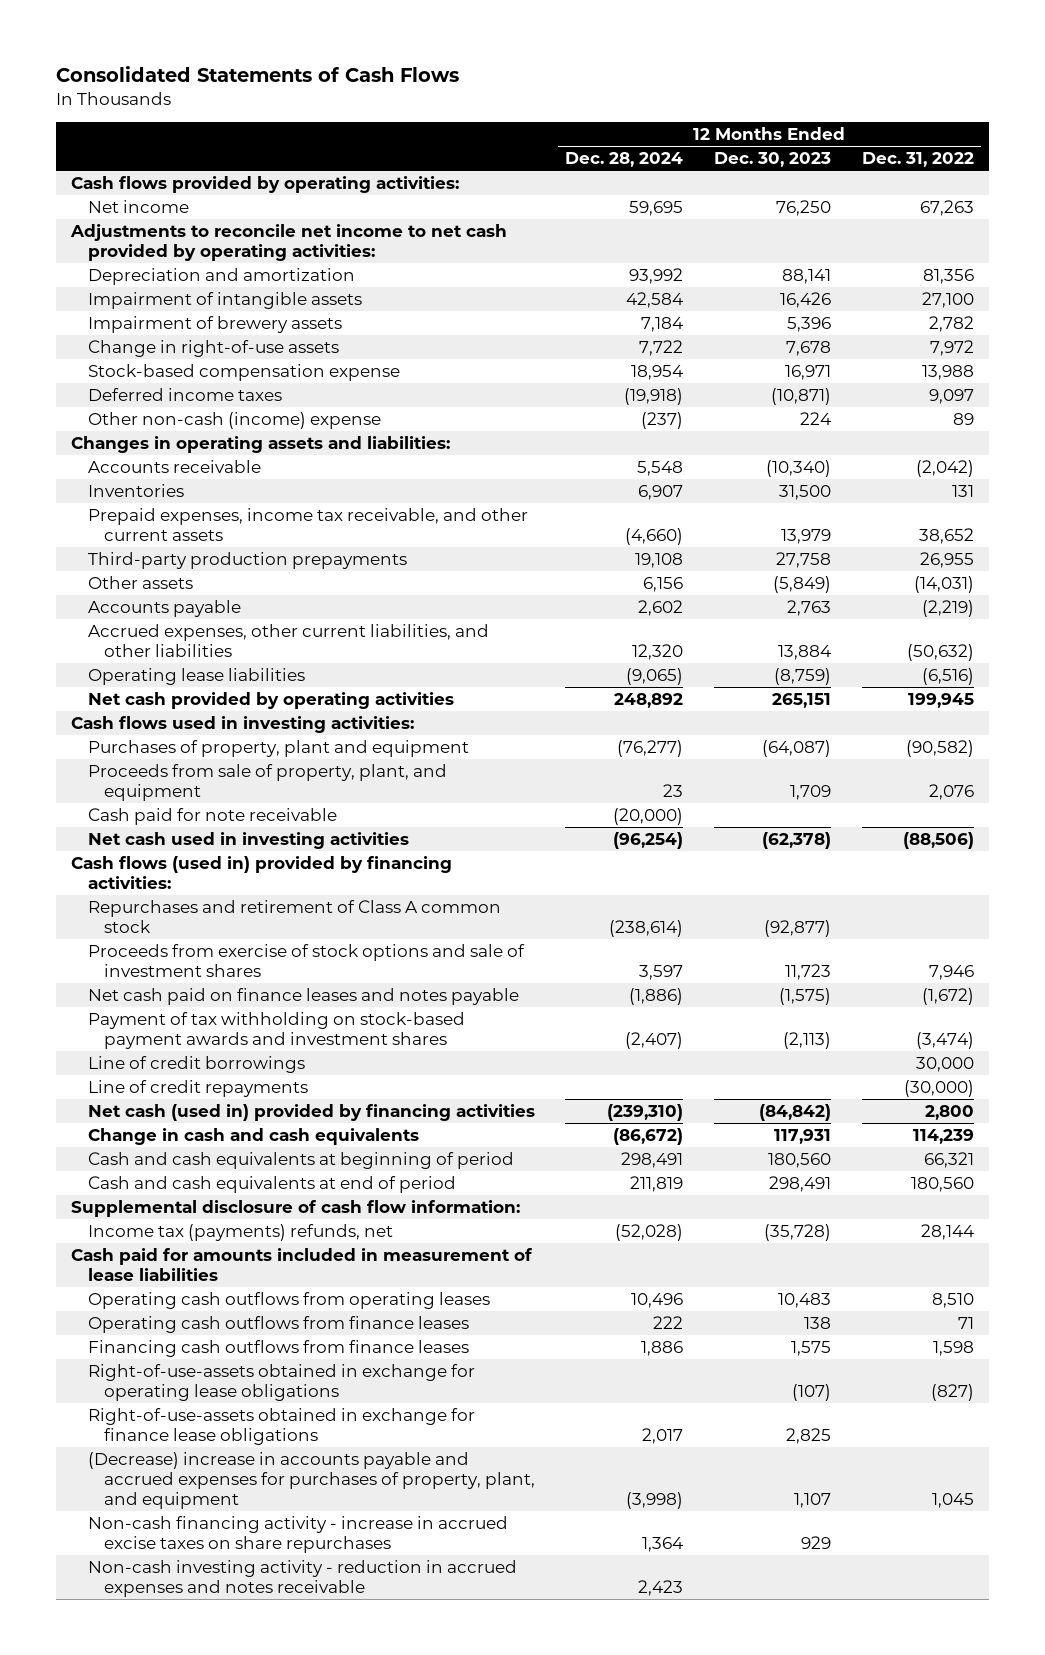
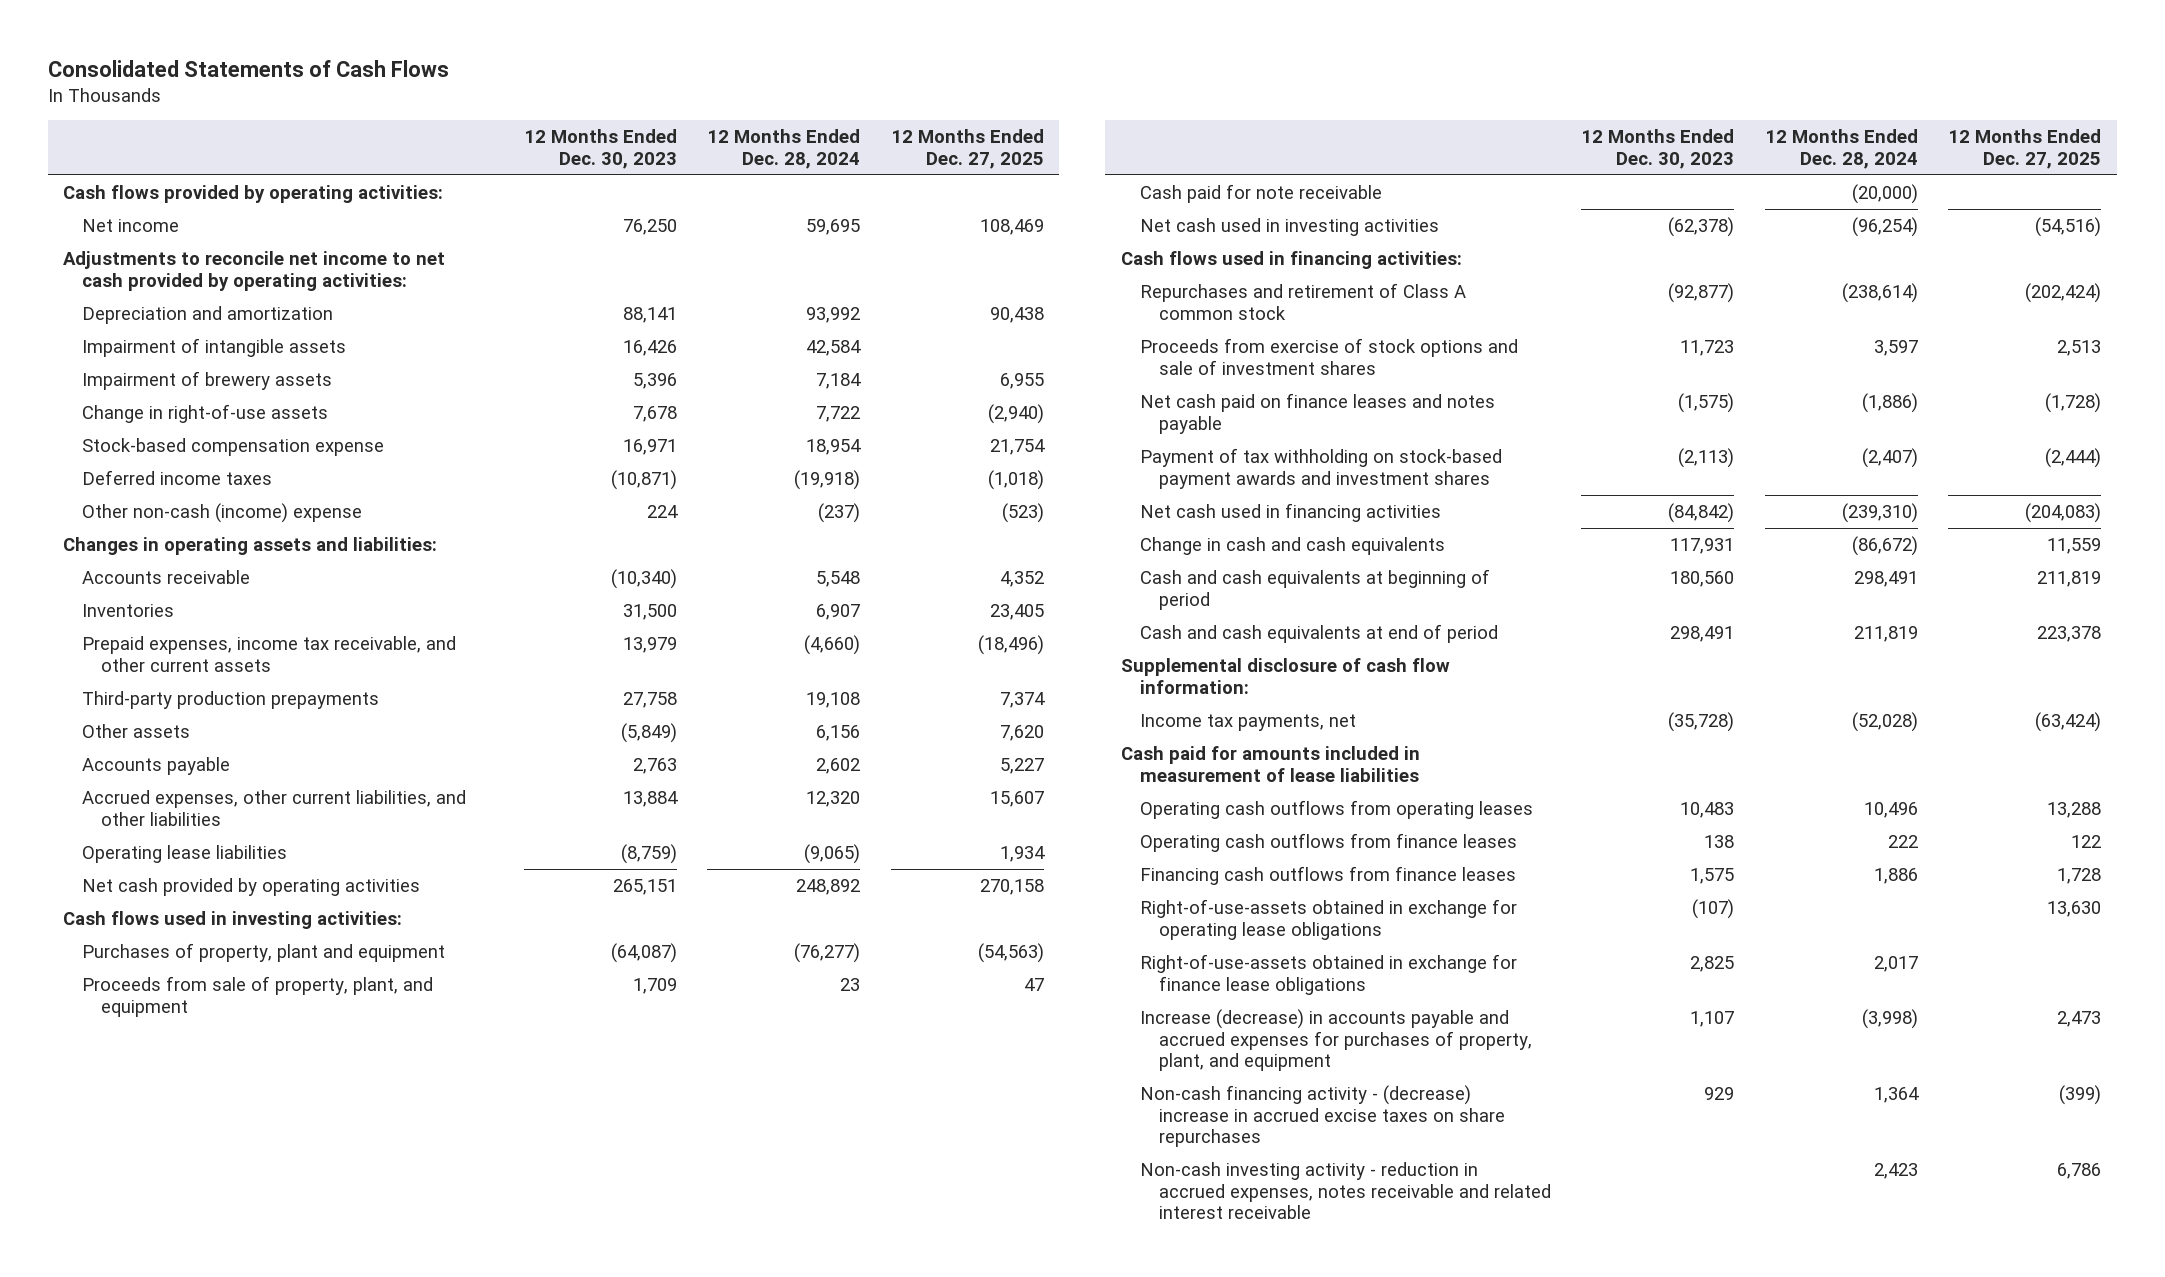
- | 12 Months Ended Dec. 28, 2024 | 12 Months Ended Dec. 30, 2023 | 12 Months Ended Dec. 31, 2022
+ | 12 Months Ended Dec. 30, 2023 | 12 Months Ended Dec. 28, 2024 | 12 Months Ended Dec. 27, 2025
- Cash flows (used in) provided by financing activities:
+ Cash flows used in financing activities:
- Line of credit borrowings | | | 30,000
- Line of credit repayments | | | (30,000)
- Net cash (used in) provided by financing activities | (239,310) | (84,842) | 2,800
+ Net cash used in financing activities | (84,842) | (239,310) | (204,083)
- Income tax (payments) refunds, net | (52,028) | (35,728) | 28,144
+ Income tax payments, net | (35,728) | (52,028) | (63,424)
- (Decrease) increase in accounts payable and accrued expenses for purchases of property, plant, and equipment | (3,998) | 1,107 | 1,045
- Non-cash financing activity - increase in accrued excise taxes on share repurchases | 1,364 | 929 |
- Non-cash investing activity - reduction in accrued expenses and notes receivable | 2,423 | |
+ Increase (decrease) in accounts payable and accrued expenses for purchases of property, plant, and equipment | 1,107 | (3,998) | 2,473
+ Non-cash financing activity - (decrease) increase in accrued excise taxes on share repurchases | 929 | 1,364 | (399)
+ Non-cash investing activity - reduction in accrued expenses, notes receivable and related interest receivable | | 2,423 | 6,786

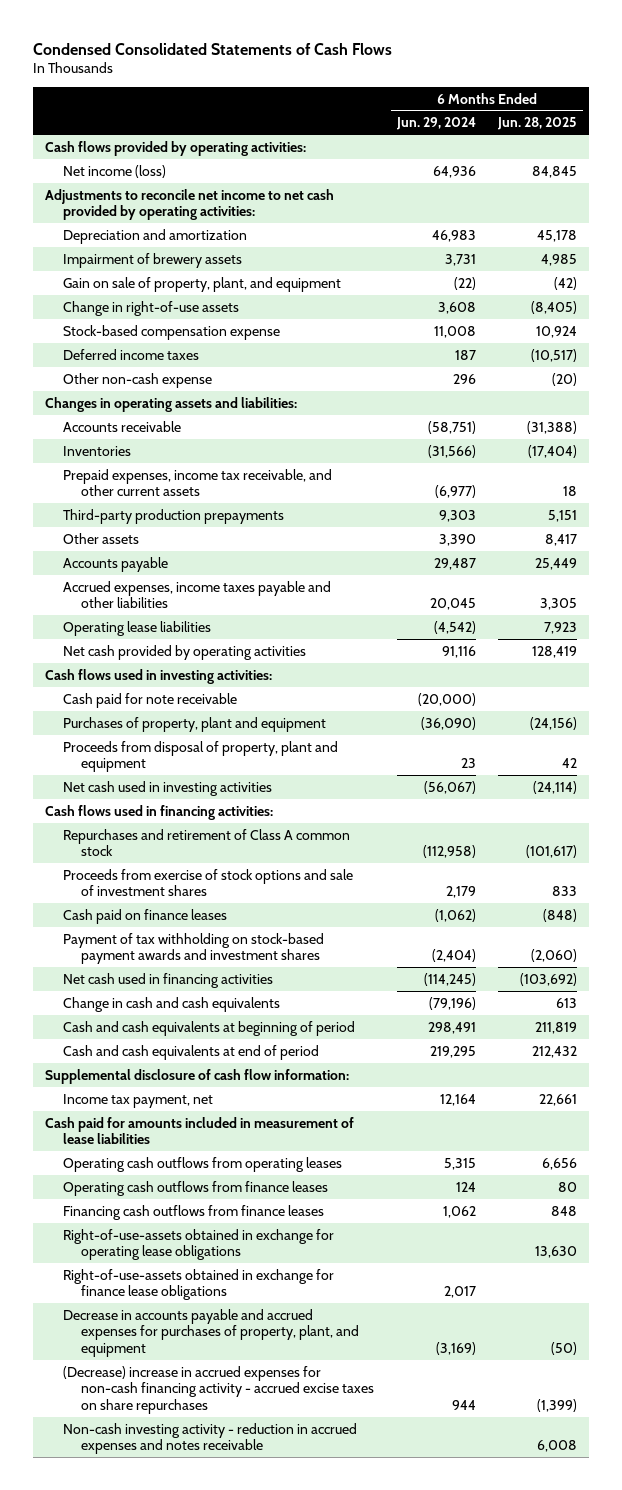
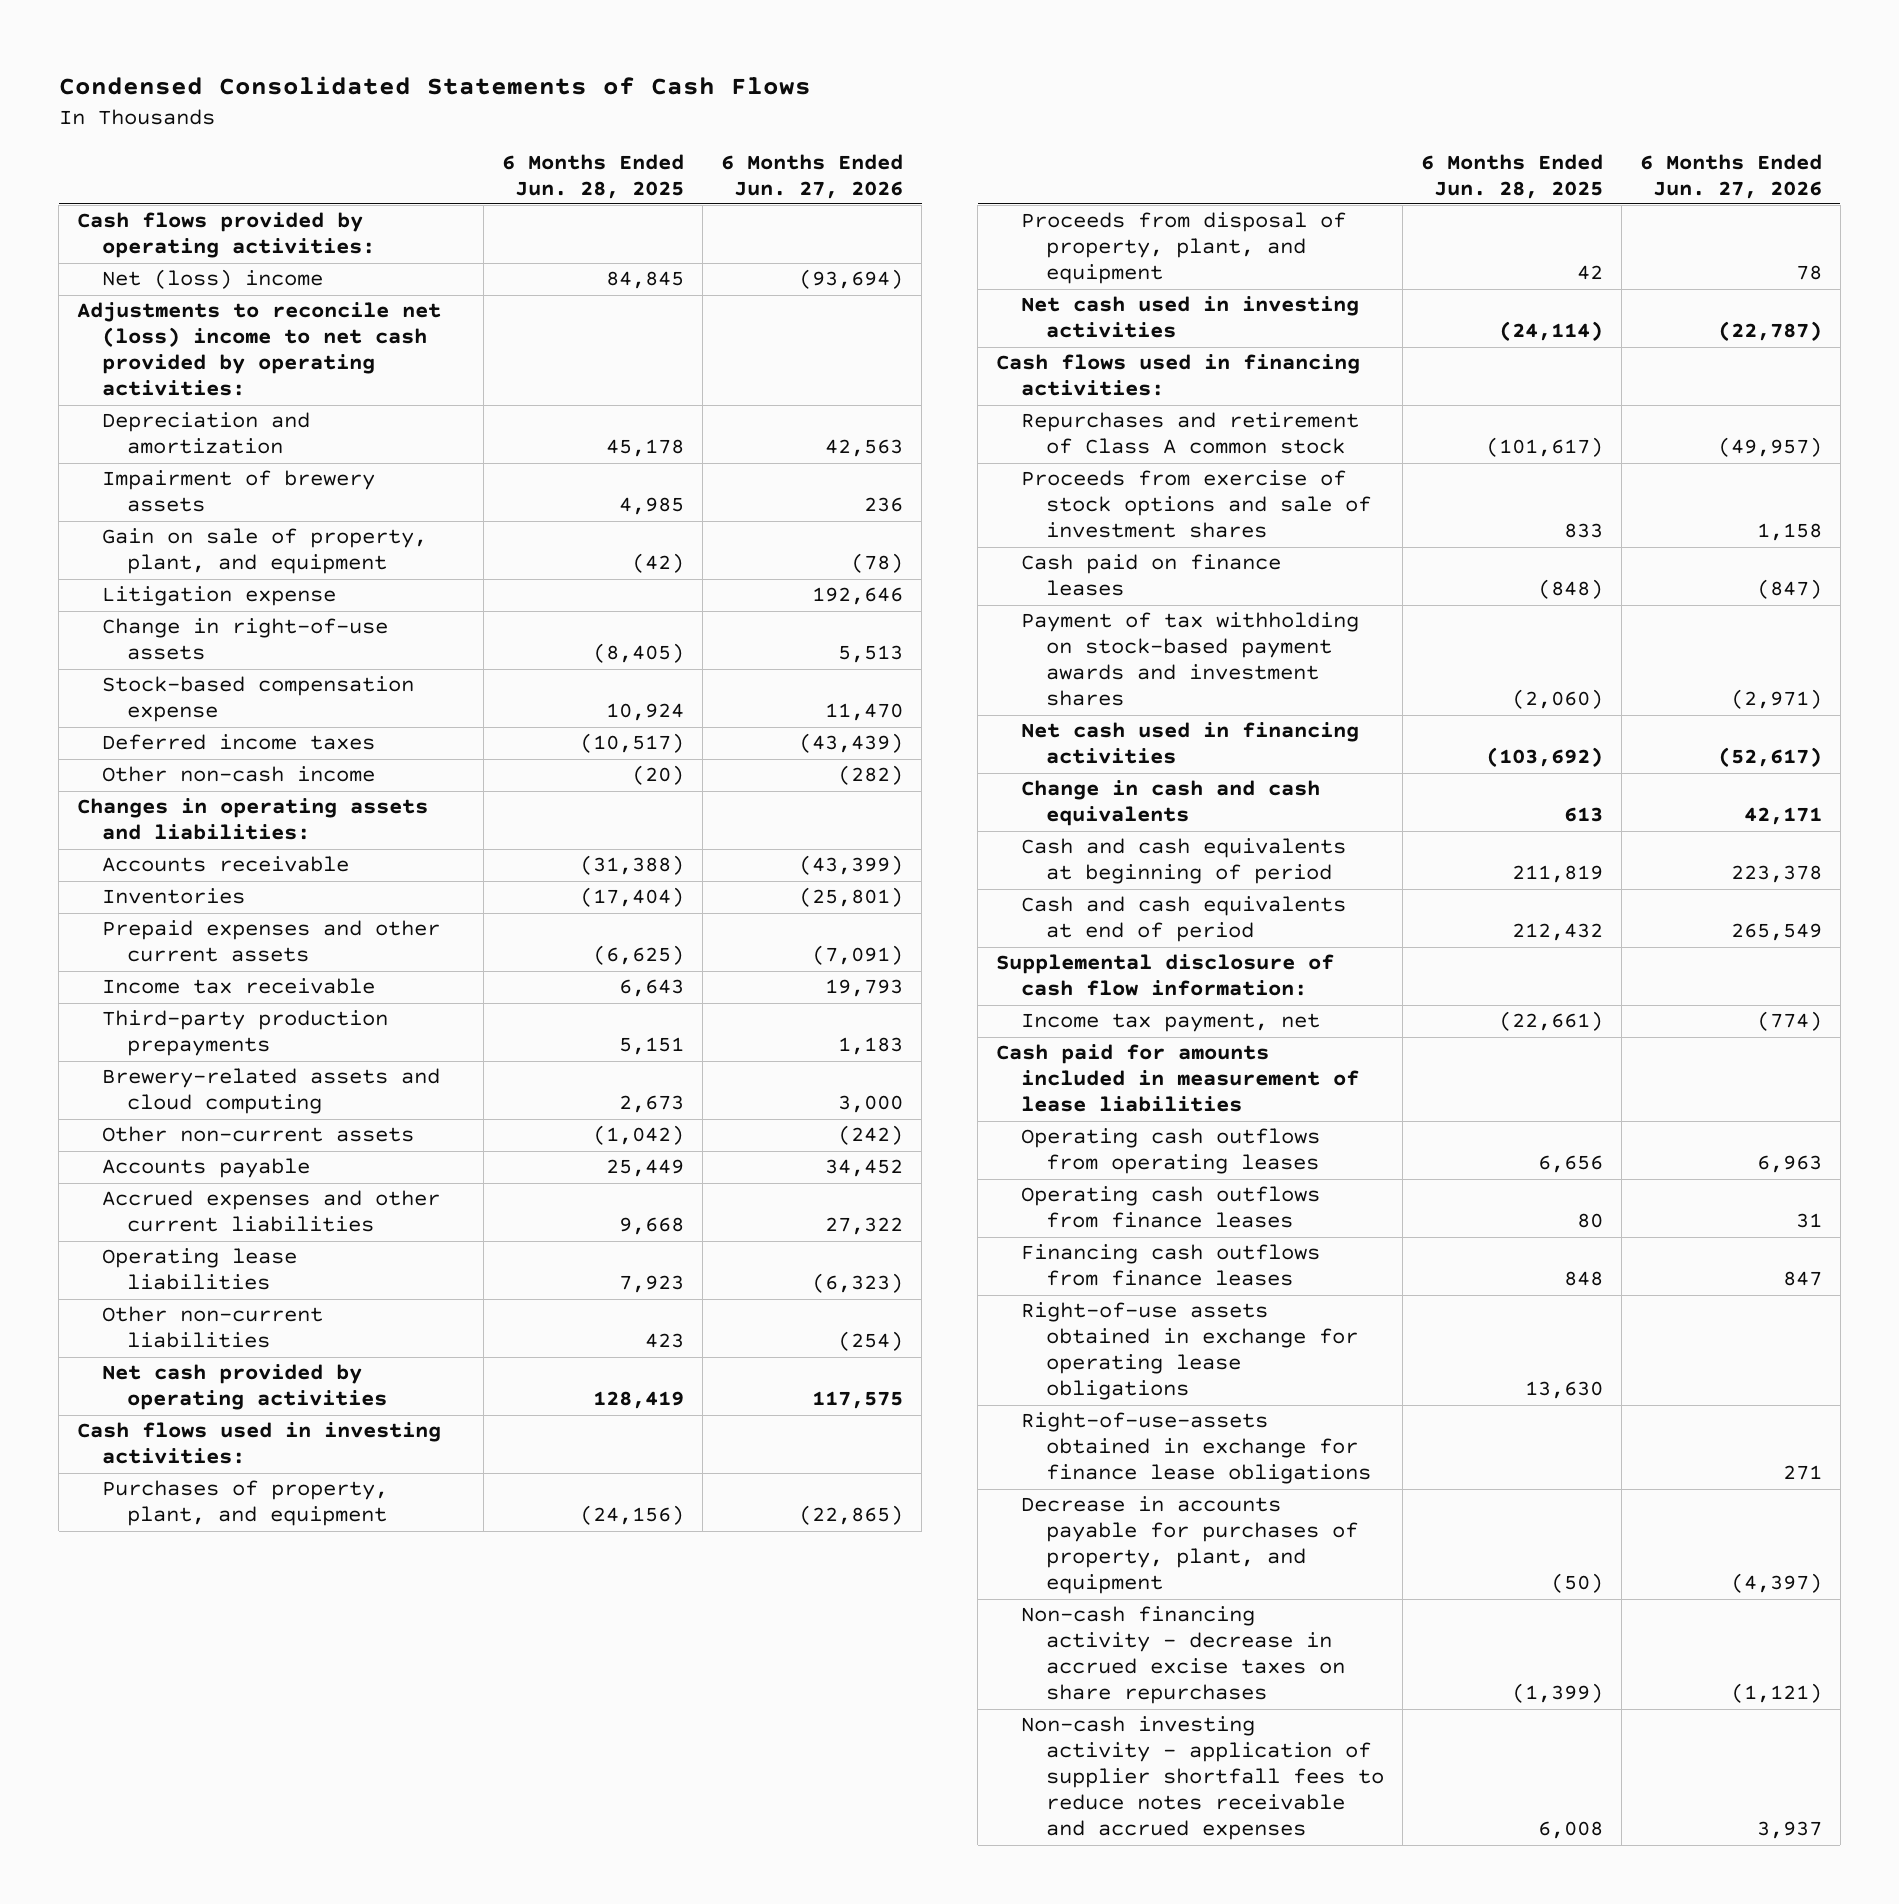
- | 6 Months Ended Jun. 29, 2024 | 6 Months Ended Jun. 28, 2025
+ | 6 Months Ended Jun. 28, 2025 | 6 Months Ended Jun. 27, 2026
- Net income (loss) | 64,936 | 84,845
- Adjustments to reconcile net income to net cash provided by operating activities:
+ Net (loss) income | 84,845 | (93,694)
+ Adjustments to reconcile net (loss) income to net cash provided by operating activities:
+ Litigation expense | | 192,646
- Other non-cash expense | 296 | (20)
+ Other non-cash income | (20) | (282)
- Prepaid expenses, income tax receivable, and other current assets | (6,977) | 18
+ Prepaid expenses and other current assets | (6,625) | (7,091)
+ Income tax receivable | 6,643 | 19,793
- Other assets | 3,390 | 8,417
+ Brewery-related assets and cloud computing | 2,673 | 3,000
+ Other non-current assets | (1,042) | (242)
- Accrued expenses, income taxes payable and other liabilities | 20,045 | 3,305
+ Accrued expenses and other current liabilities | 9,668 | 27,322
+ Other non-current liabilities | 423 | (254)
- Cash paid for note receivable | (20,000) |
- Purchases of property, plant and equipment | (36,090) | (24,156)
- Proceeds from disposal of property, plant and equipment | 23 | 42
+ Purchases of property, plant, and equipment | (24,156) | (22,865)
+ Proceeds from disposal of property, plant, and equipment | 42 | 78
- Income tax payment, net | 12,164 | 22,661
+ Income tax payment, net | (22,661) | (774)
- Right-of-use-assets obtained in exchange for operating lease obligations | | 13,630
+ Right-of-use assets obtained in exchange for operating lease obligations | 13,630 |
- Decrease in accounts payable and accrued expenses for purchases of property, plant, and equipment | (3,169) | (50)
- (Decrease) increase in accrued expenses for non-cash financing activity - accrued excise taxes on share repurchases | 944 | (1,399)
- Non-cash investing activity - reduction in accrued expenses and notes receivable | | 6,008
+ Decrease in accounts payable for purchases of property, plant, and equipment | (50) | (4,397)
+ Non-cash financing activity - decrease in accrued excise taxes on share repurchases | (1,399) | (1,121)
+ Non-cash investing activity - application of supplier shortfall fees to reduce notes receivable and accrued expenses | 6,008 | 3,937

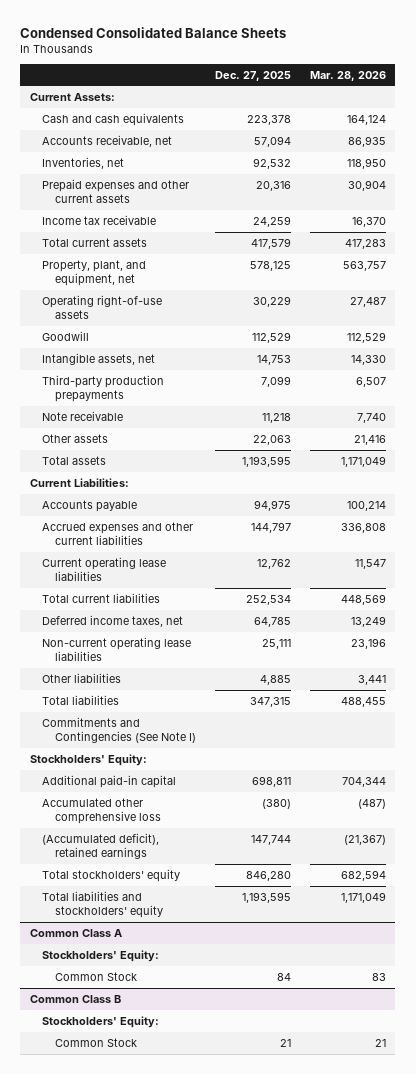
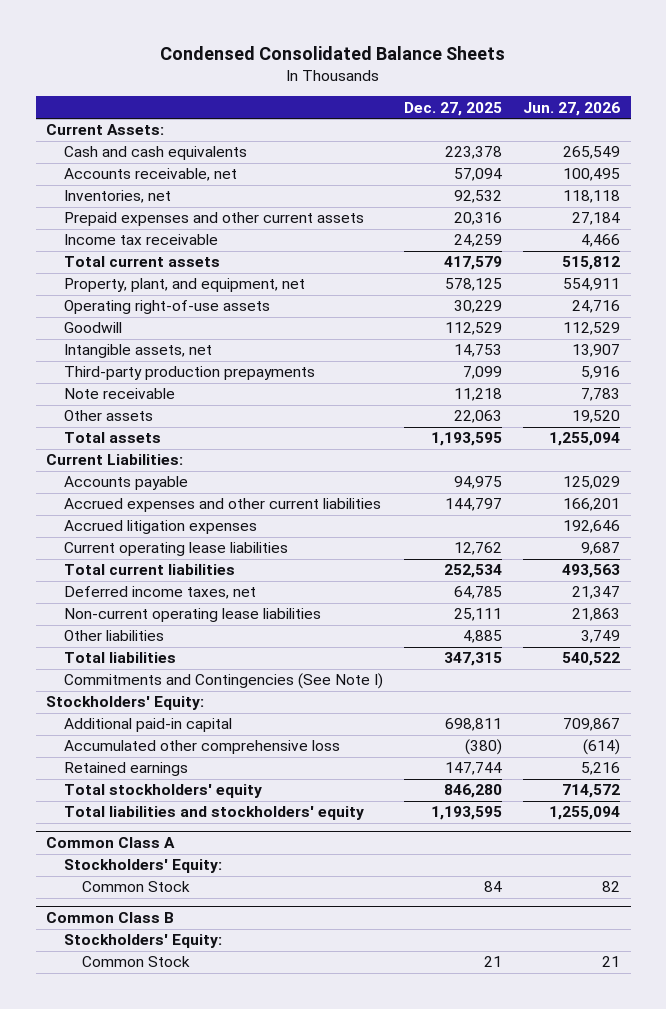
- | Dec. 27, 2025 | Mar. 28, 2026
+ | Dec. 27, 2025 | Jun. 27, 2026
+ Accrued litigation expenses | | 192,646
- (Accumulated deficit), retained earnings | 147,744 | (21,367)
+ Retained earnings | 147,744 | 5,216

